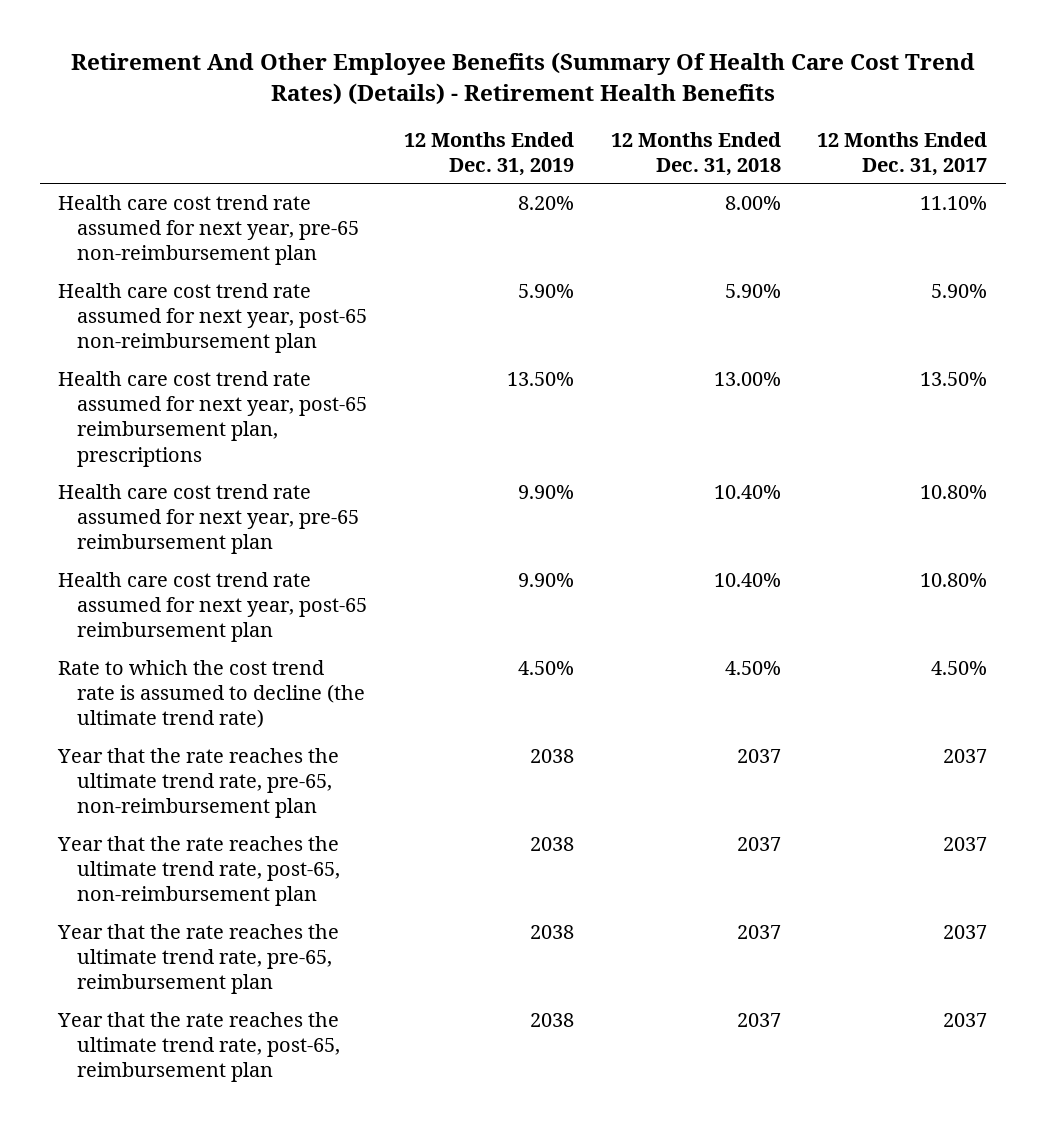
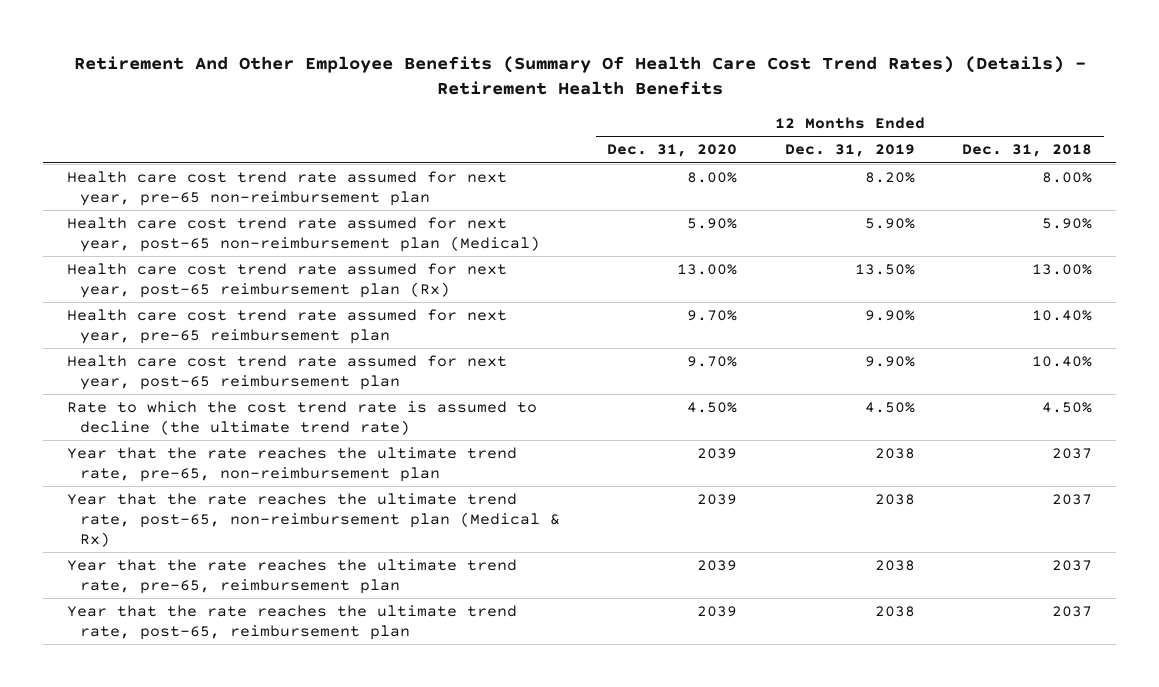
- | 12 Months Ended Dec. 31, 2019 | 12 Months Ended Dec. 31, 2018 | 12 Months Ended Dec. 31, 2017
+ | 12 Months Ended Dec. 31, 2020 | 12 Months Ended Dec. 31, 2019 | 12 Months Ended Dec. 31, 2018
- Health care cost trend rate assumed for next year, post-65 non-reimbursement plan | 5.90% | 5.90% | 5.90%
- Health care cost trend rate assumed for next year, post-65 reimbursement plan, prescriptions | 13.50% | 13.00% | 13.50%
+ Health care cost trend rate assumed for next year, post-65 non-reimbursement plan (Medical) | 5.90% | 5.90% | 5.90%
+ Health care cost trend rate assumed for next year, post-65 reimbursement plan (Rx) | 13.00% | 13.50% | 13.00%
- Year that the rate reaches the ultimate trend rate, post-65, non-reimbursement plan | 2038 | 2037 | 2037
+ Year that the rate reaches the ultimate trend rate, post-65, non-reimbursement plan (Medical & Rx) | 2039 | 2038 | 2037

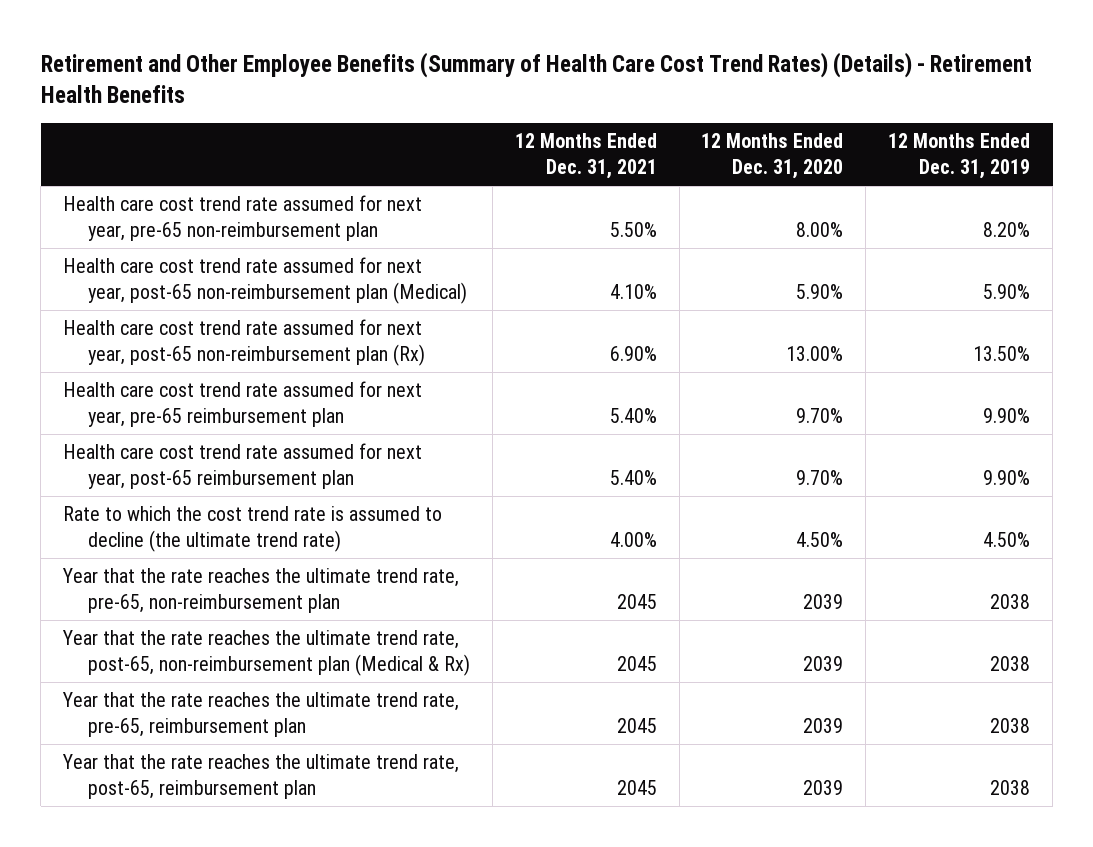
- Retirement And Other Employee Benefits (Summary Of Health Care Cost Trend Rates) (Details) - Retirement Health Benefits
+ Retirement and Other Employee Benefits (Summary of Health Care Cost Trend Rates) (Details) - Retirement Health Benefits
- | 12 Months Ended Dec. 31, 2020 | 12 Months Ended Dec. 31, 2019 | 12 Months Ended Dec. 31, 2018
+ | 12 Months Ended Dec. 31, 2021 | 12 Months Ended Dec. 31, 2020 | 12 Months Ended Dec. 31, 2019
- Health care cost trend rate assumed for next year, post-65 reimbursement plan (Rx) | 13.00% | 13.50% | 13.00%
+ Health care cost trend rate assumed for next year, post-65 non-reimbursement plan (Rx) | 6.90% | 13.00% | 13.50%

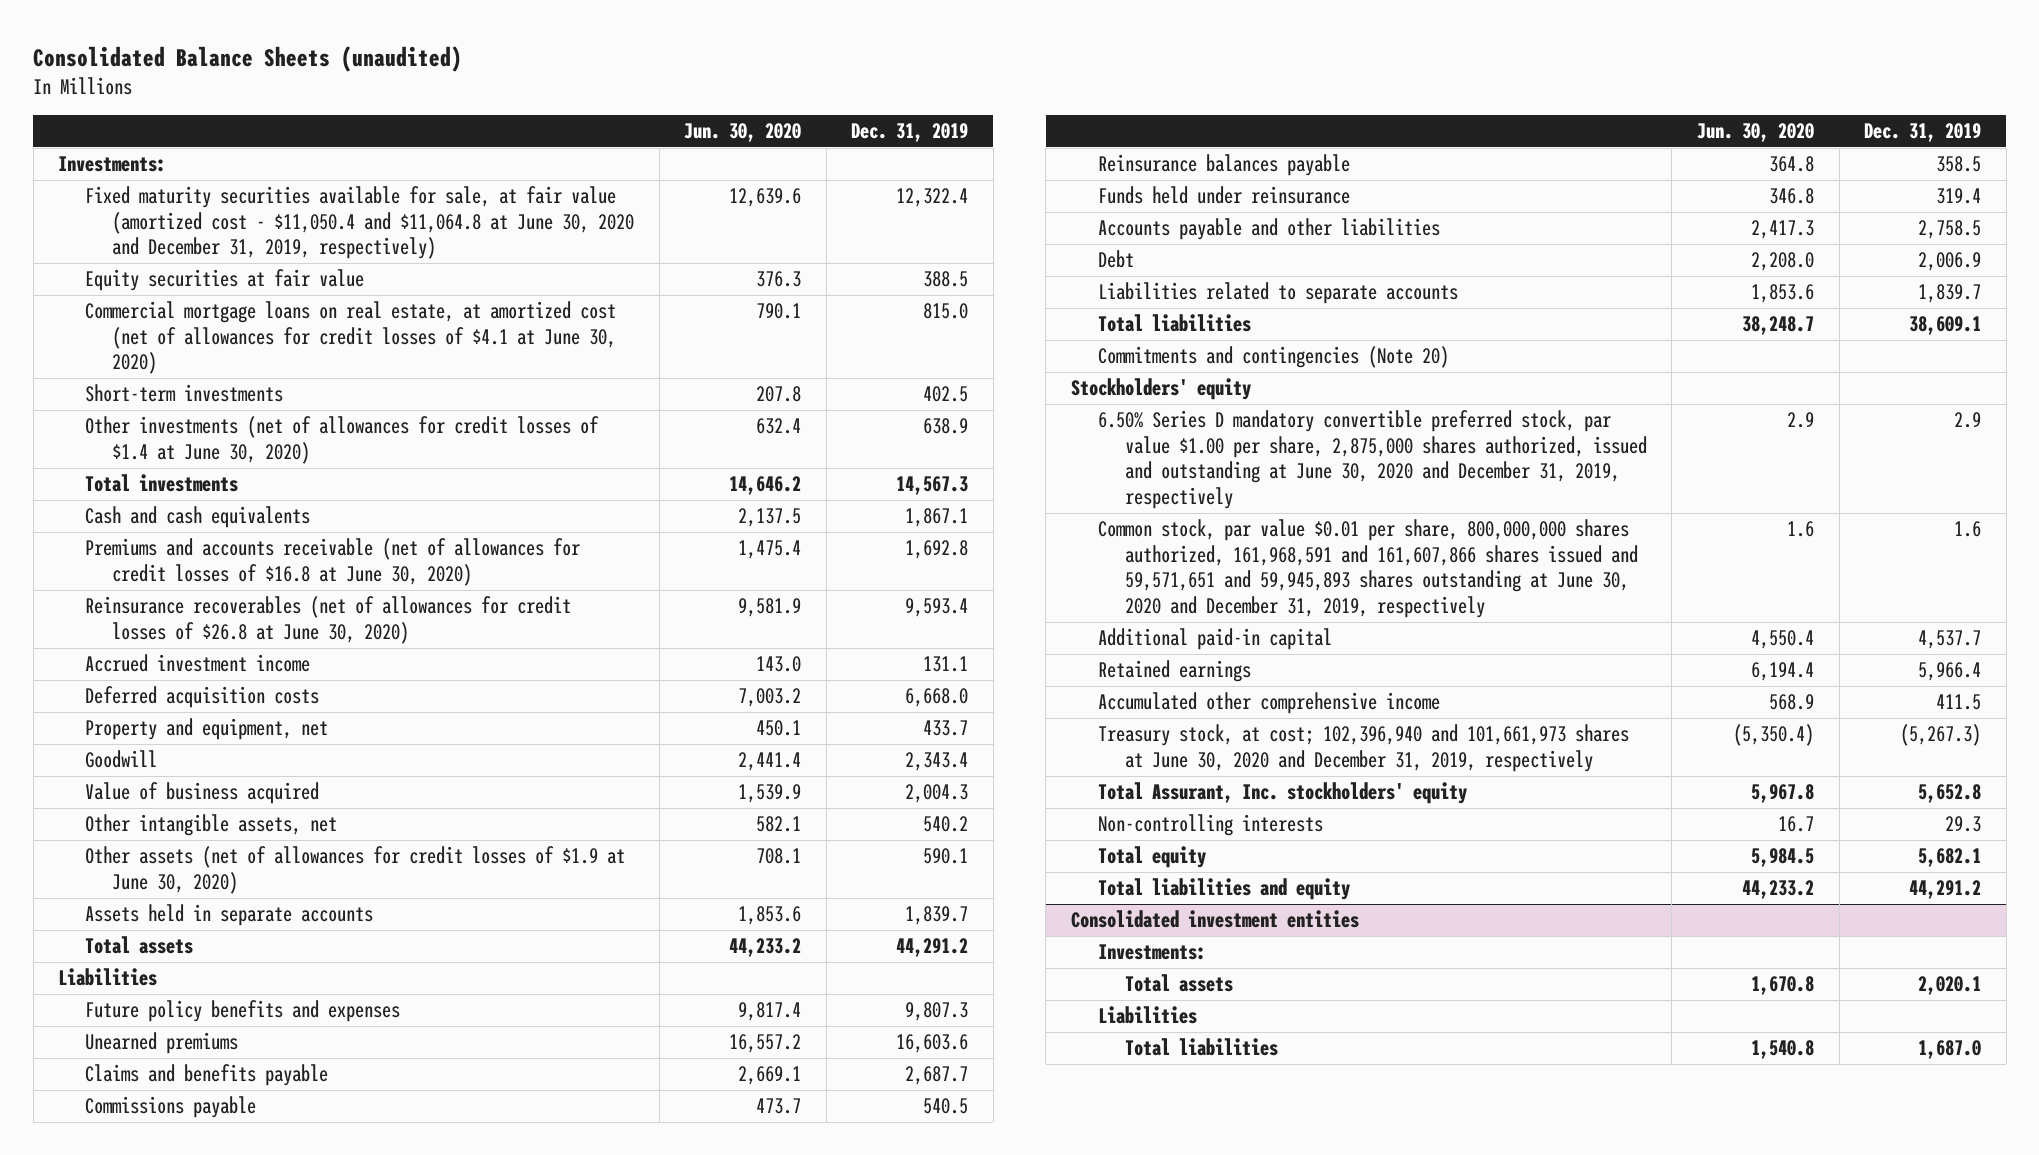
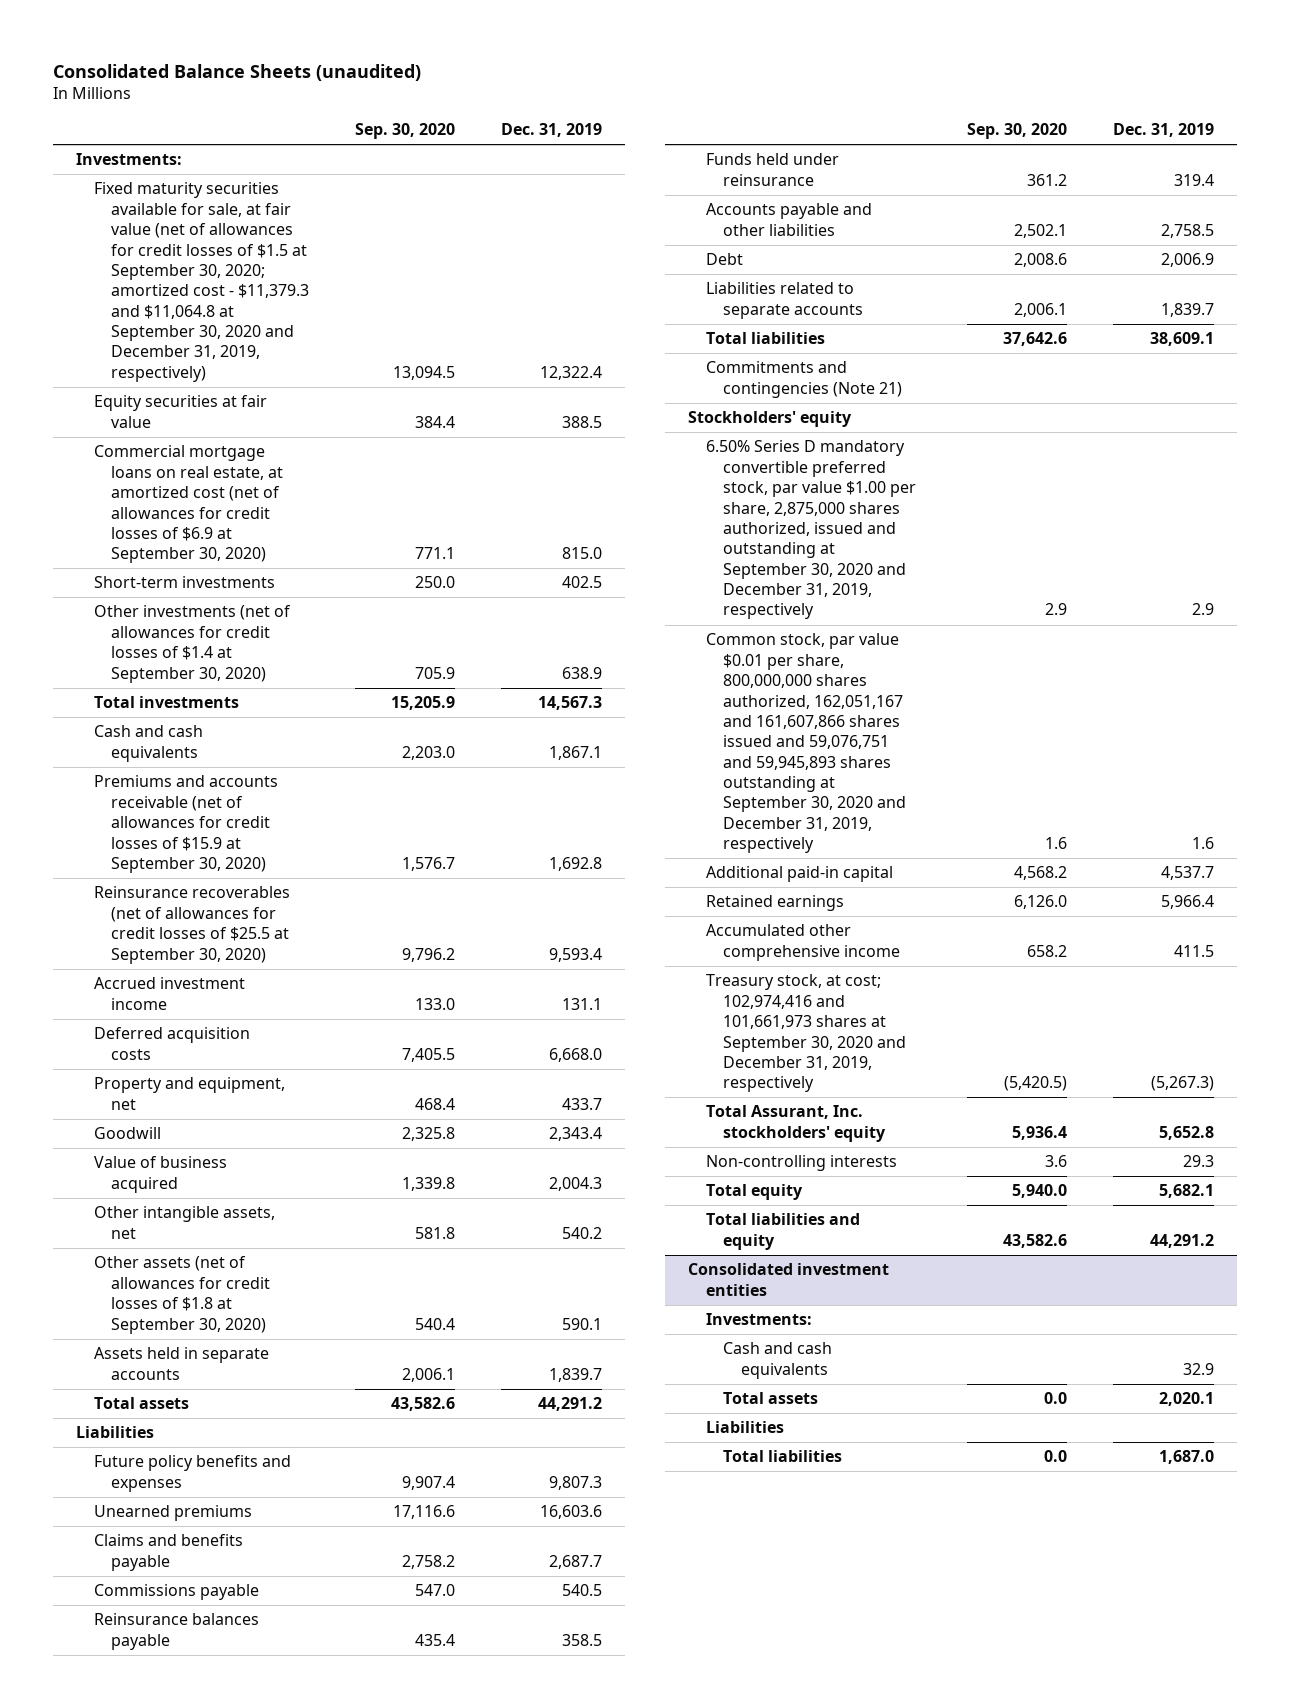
- | Jun. 30, 2020 | Dec. 31, 2019
+ | Sep. 30, 2020 | Dec. 31, 2019
- Fixed maturity securities available for sale, at fair value (amortized cost - $11,050.4 and $11,064.8 at June 30, 2020 and December 31, 2019, respectively) | 12,639.6 | 12,322.4
+ Fixed maturity securities available for sale, at fair value (net of allowances for credit losses of $1.5 at September 30, 2020; amortized cost - $11,379.3 and $11,064.8 at September 30, 2020 and December 31, 2019, respectively) | 13,094.5 | 12,322.4
- Commercial mortgage loans on real estate, at amortized cost (net of allowances for credit losses of $4.1 at June 30, 2020) | 790.1 | 815.0
+ Commercial mortgage loans on real estate, at amortized cost (net of allowances for credit losses of $6.9 at September 30, 2020) | 771.1 | 815.0
- Other investments (net of allowances for credit losses of $1.4 at June 30, 2020) | 632.4 | 638.9
+ Other investments (net of allowances for credit losses of $1.4 at September 30, 2020) | 705.9 | 638.9
- Premiums and accounts receivable (net of allowances for credit losses of $16.8 at June 30, 2020) | 1,475.4 | 1,692.8
- Reinsurance recoverables (net of allowances for credit losses of $26.8 at June 30, 2020) | 9,581.9 | 9,593.4
+ Premiums and accounts receivable (net of allowances for credit losses of $15.9 at September 30, 2020) | 1,576.7 | 1,692.8
+ Reinsurance recoverables (net of allowances for credit losses of $25.5 at September 30, 2020) | 9,796.2 | 9,593.4
- Other assets (net of allowances for credit losses of $1.9 at June 30, 2020) | 708.1 | 590.1
+ Other assets (net of allowances for credit losses of $1.8 at September 30, 2020) | 540.4 | 590.1
- Commitments and contingencies (Note 20)
+ Commitments and contingencies (Note 21)
- 6.50% Series D mandatory convertible preferred stock, par value $1.00 per share, 2,875,000 shares authorized, issued and outstanding at June 30, 2020 and December 31, 2019, respectively | 2.9 | 2.9
- Common stock, par value $0.01 per share, 800,000,000 shares authorized, 161,968,591 and 161,607,866 shares issued and 59,571,651 and 59,945,893 shares outstanding at June 30, 2020 and December 31, 2019, respectively | 1.6 | 1.6
+ 6.50% Series D mandatory convertible preferred stock, par value $1.00 per share, 2,875,000 shares authorized, issued and outstanding at September 30, 2020 and December 31, 2019, respectively | 2.9 | 2.9
+ Common stock, par value $0.01 per share, 800,000,000 shares authorized, 162,051,167 and 161,607,866 shares issued and 59,076,751 and 59,945,893 shares outstanding at September 30, 2020 and December 31, 2019, respectively | 1.6 | 1.6
- Treasury stock, at cost; 102,396,940 and 101,661,973 shares at June 30, 2020 and December 31, 2019, respectively | (5,350.4) | (5,267.3)
+ Treasury stock, at cost; 102,974,416 and 101,661,973 shares at September 30, 2020 and December 31, 2019, respectively | (5,420.5) | (5,267.3)
@ Consolidated investment entities
+ Cash and cash equivalents | | 32.9

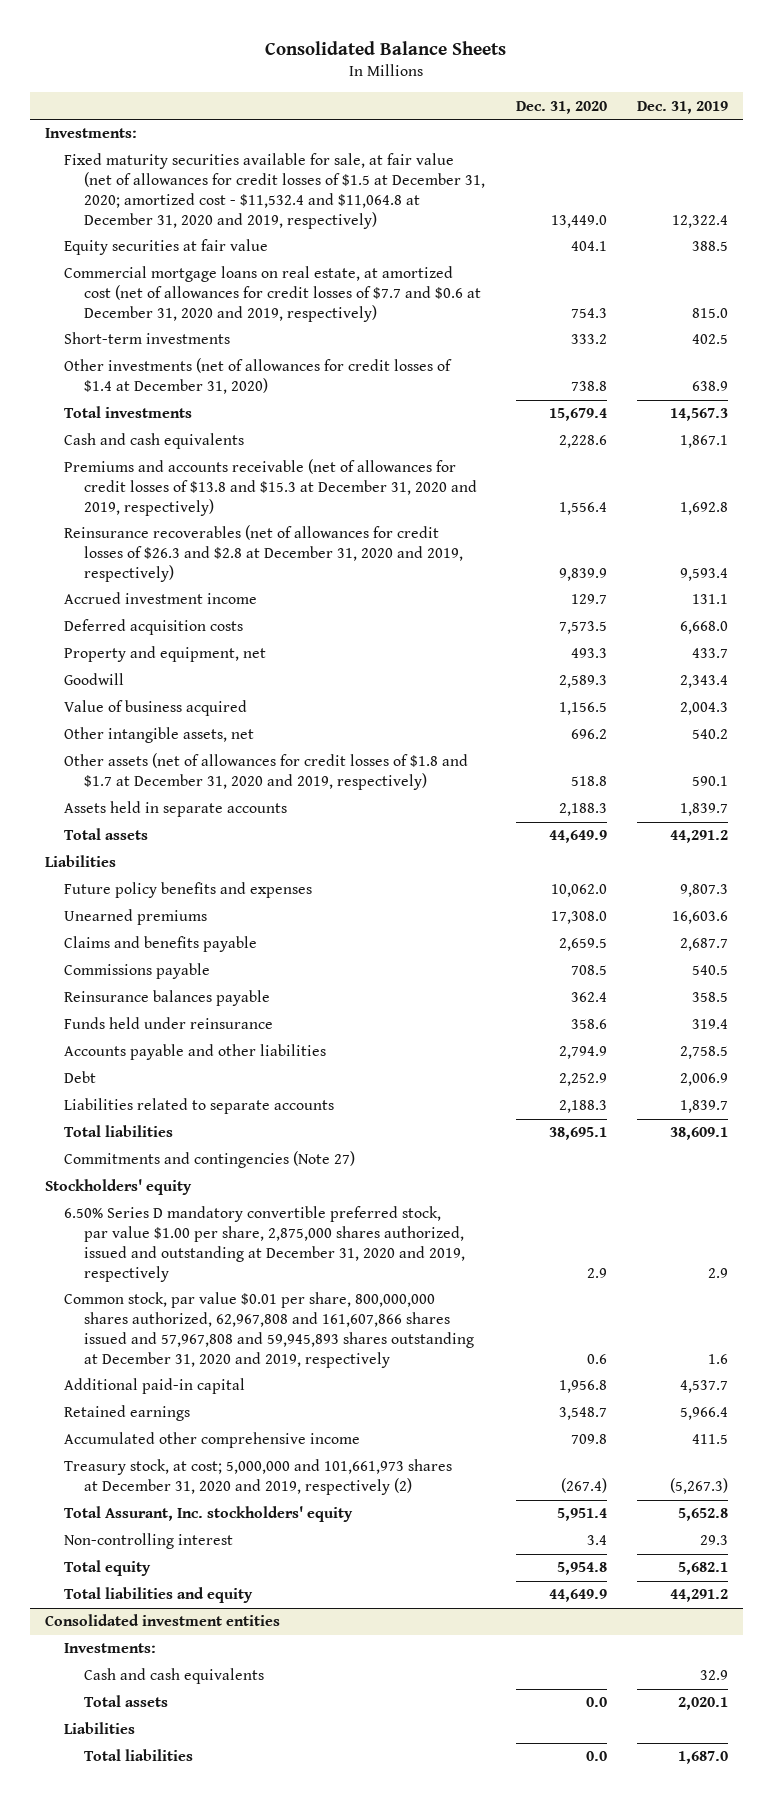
- Consolidated Balance Sheets (unaudited)
+ Consolidated Balance Sheets
- | Sep. 30, 2020 | Dec. 31, 2019
+ | Dec. 31, 2020 | Dec. 31, 2019
- Fixed maturity securities available for sale, at fair value (net of allowances for credit losses of $1.5 at September 30, 2020; amortized cost - $11,379.3 and $11,064.8 at September 30, 2020 and December 31, 2019, respectively) | 13,094.5 | 12,322.4
+ Fixed maturity securities available for sale, at fair value (net of allowances for credit losses of $1.5 at December 31, 2020; amortized cost - $11,532.4 and $11,064.8 at December 31, 2020 and 2019, respectively) | 13,449.0 | 12,322.4
- Commercial mortgage loans on real estate, at amortized cost (net of allowances for credit losses of $6.9 at September 30, 2020) | 771.1 | 815.0
+ Commercial mortgage loans on real estate, at amortized cost (net of allowances for credit losses of $7.7 and $0.6 at December 31, 2020 and 2019, respectively) | 754.3 | 815.0
- Other investments (net of allowances for credit losses of $1.4 at September 30, 2020) | 705.9 | 638.9
+ Other investments (net of allowances for credit losses of $1.4 at December 31, 2020) | 738.8 | 638.9
- Premiums and accounts receivable (net of allowances for credit losses of $15.9 at September 30, 2020) | 1,576.7 | 1,692.8
- Reinsurance recoverables (net of allowances for credit losses of $25.5 at September 30, 2020) | 9,796.2 | 9,593.4
+ Premiums and accounts receivable (net of allowances for credit losses of $13.8 and $15.3 at December 31, 2020 and 2019, respectively) | 1,556.4 | 1,692.8
+ Reinsurance recoverables (net of allowances for credit losses of $26.3 and $2.8 at December 31, 2020 and 2019, respectively) | 9,839.9 | 9,593.4
- Other assets (net of allowances for credit losses of $1.8 at September 30, 2020) | 540.4 | 590.1
+ Other assets (net of allowances for credit losses of $1.8 and $1.7 at December 31, 2020 and 2019, respectively) | 518.8 | 590.1
- Commitments and contingencies (Note 21)
+ Commitments and contingencies (Note 27)
- 6.50% Series D mandatory convertible preferred stock, par value $1.00 per share, 2,875,000 shares authorized, issued and outstanding at September 30, 2020 and December 31, 2019, respectively | 2.9 | 2.9
- Common stock, par value $0.01 per share, 800,000,000 shares authorized, 162,051,167 and 161,607,866 shares issued and 59,076,751 and 59,945,893 shares outstanding at September 30, 2020 and December 31, 2019, respectively | 1.6 | 1.6
+ 6.50% Series D mandatory convertible preferred stock, par value $1.00 per share, 2,875,000 shares authorized, issued and outstanding at December 31, 2020 and 2019, respectively | 2.9 | 2.9
+ Common stock, par value $0.01 per share, 800,000,000 shares authorized, 62,967,808 and 161,607,866 shares issued and 57,967,808 and 59,945,893 shares outstanding at December 31, 2020 and 2019, respectively | 0.6 | 1.6
- Treasury stock, at cost; 102,974,416 and 101,661,973 shares at September 30, 2020 and December 31, 2019, respectively | (5,420.5) | (5,267.3)
+ Treasury stock, at cost; 5,000,000 and 101,661,973 shares at December 31, 2020 and 2019, respectively (2) | (267.4) | (5,267.3)
- Non-controlling interests | 3.6 | 29.3
+ Non-controlling interest | 3.4 | 29.3

